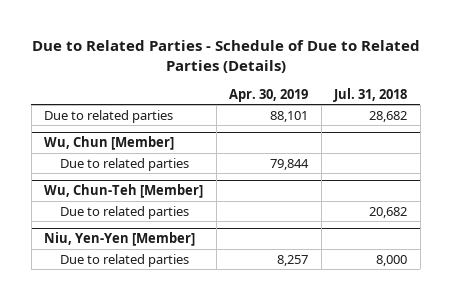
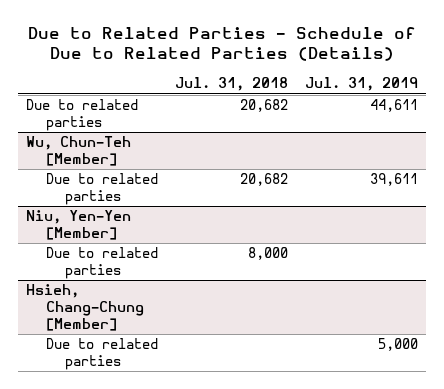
- | Apr. 30, 2019 | Jul. 31, 2018
+ | Jul. 31, 2018 | Jul. 31, 2019
- Due to related parties | 88,101 | 28,682
- Wu, Chun [Member]
- Due to related parties | 79,844 |
+ Due to related parties | 20,682 | 44,611
+ Hsieh, Chang-Chung [Member]
+ Due to related parties | | 5,000

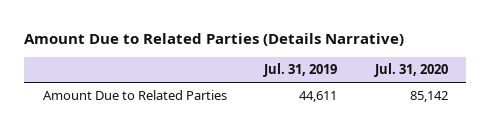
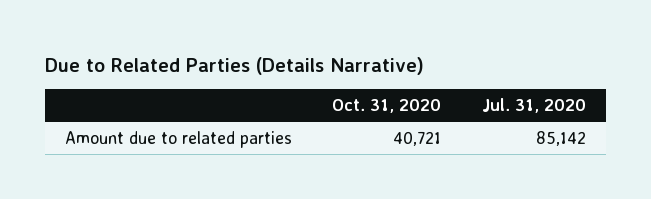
- Amount Due to Related Parties (Details Narrative)
+ Due to Related Parties (Details Narrative)
- | Jul. 31, 2019 | Jul. 31, 2020
+ | Oct. 31, 2020 | Jul. 31, 2020
- Amount Due to Related Parties | 44,611 | 85,142
+ Amount due to related parties | 40,721 | 85,142

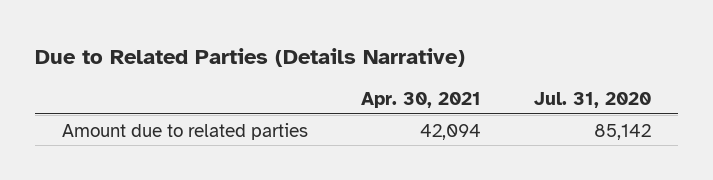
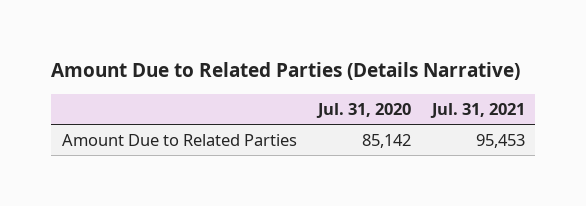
- Due to Related Parties (Details Narrative)
+ Amount Due to Related Parties (Details Narrative)
- | Apr. 30, 2021 | Jul. 31, 2020
+ | Jul. 31, 2020 | Jul. 31, 2021
- Amount due to related parties | 42,094 | 85,142
+ Amount Due to Related Parties | 85,142 | 95,453

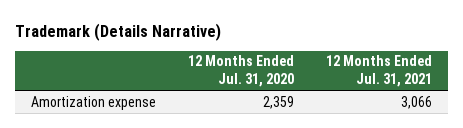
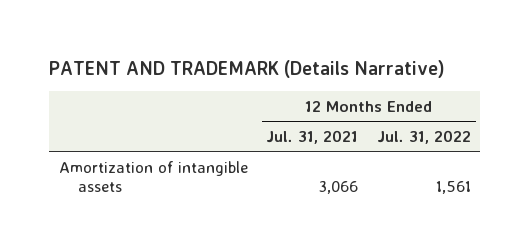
- Trademark (Details Narrative)
+ PATENT AND TRADEMARK (Details Narrative)
- | 12 Months Ended Jul. 31, 2020 | 12 Months Ended Jul. 31, 2021
+ | 12 Months Ended Jul. 31, 2021 | 12 Months Ended Jul. 31, 2022
- Amortization expense | 2,359 | 3,066
+ Amortization of intangible assets | 3,066 | 1,561

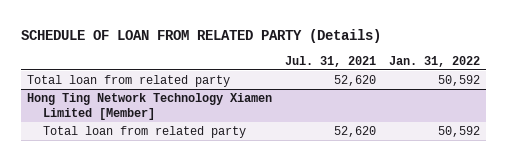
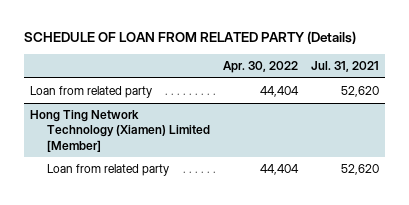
- | Jul. 31, 2021 | Jan. 31, 2022
+ | Apr. 30, 2022 | Jul. 31, 2021
- Total loan from related party | 52,620 | 50,592
- Hong Ting Network Technology Xiamen Limited [Member]
- Total loan from related party | 52,620 | 50,592
+ Loan from related party | 44,404 | 52,620
+ Hong Ting Network Technology (Xiamen) Limited [Member]
+ Loan from related party | 44,404 | 52,620

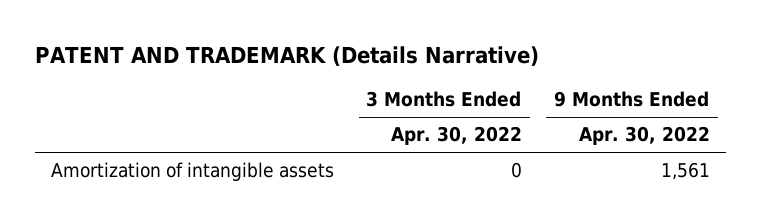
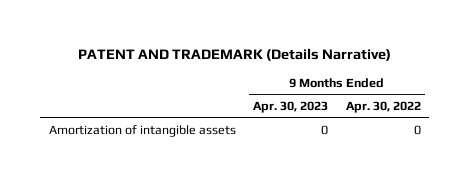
- | 3 Months Ended Apr. 30, 2022 | 9 Months Ended Apr. 30, 2022
+ | 9 Months Ended Apr. 30, 2023 | 9 Months Ended Apr. 30, 2022
- Amortization of intangible assets | 0 | 1,561
+ Amortization of intangible assets | 0 | 0

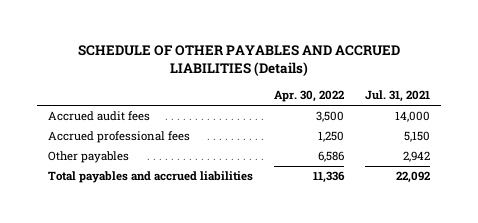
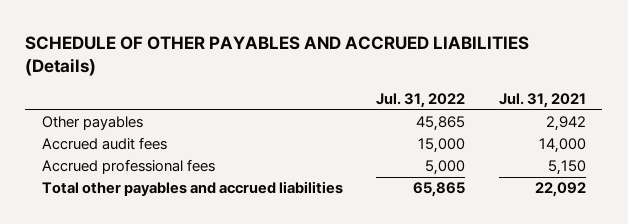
- | Apr. 30, 2022 | Jul. 31, 2021
+ | Jul. 31, 2022 | Jul. 31, 2021
moved up: Other payables | 45,865 | 2,942
- Total payables and accrued liabilities | 11,336 | 22,092
+ Total other payables and accrued liabilities | 65,865 | 22,092

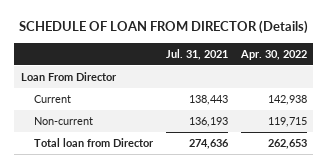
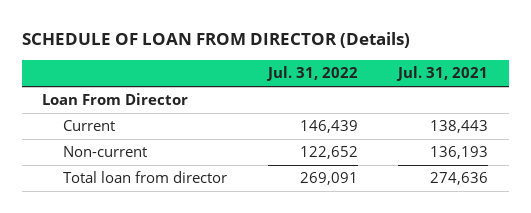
- | Jul. 31, 2021 | Apr. 30, 2022
+ | Jul. 31, 2022 | Jul. 31, 2021
- Total loan from Director | 274,636 | 262,653
+ Total loan from director | 269,091 | 274,636

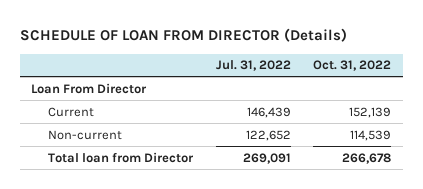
- | Jul. 31, 2022 | Jul. 31, 2021
+ | Jul. 31, 2022 | Oct. 31, 2022
- Total loan from director | 269,091 | 274,636
+ Total loan from Director | 269,091 | 266,678

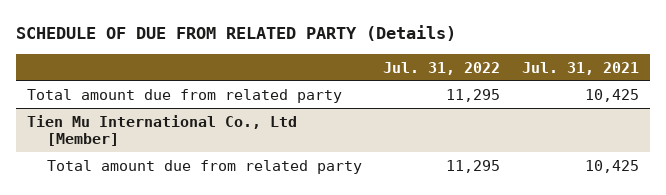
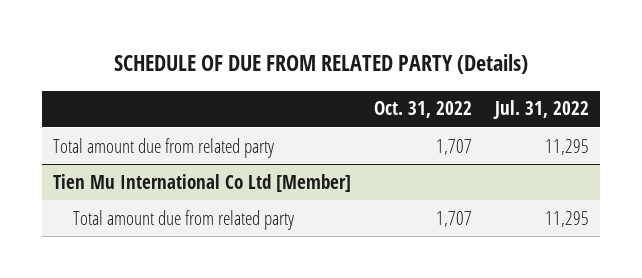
- | Jul. 31, 2022 | Jul. 31, 2021
+ | Oct. 31, 2022 | Jul. 31, 2022
- Tien Mu International Co., Ltd [Member]
+ Tien Mu International Co Ltd [Member]

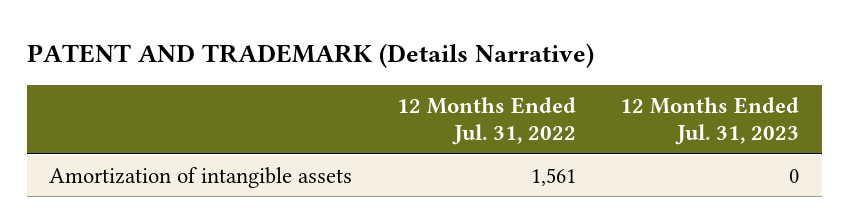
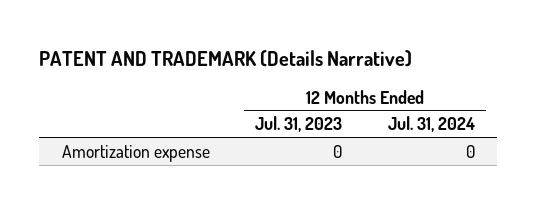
- | 12 Months Ended Jul. 31, 2022 | 12 Months Ended Jul. 31, 2023
+ | 12 Months Ended Jul. 31, 2023 | 12 Months Ended Jul. 31, 2024
- Amortization of intangible assets | 1,561 | 0
+ Amortization expense | 0 | 0

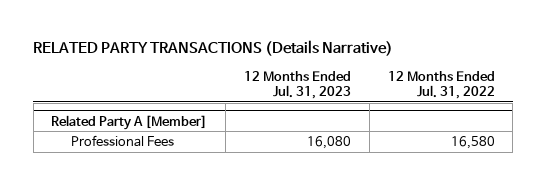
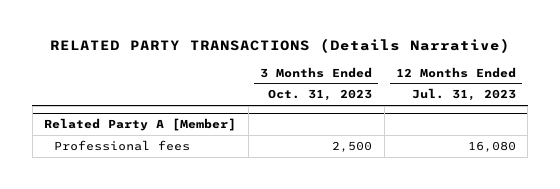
- | 12 Months Ended Jul. 31, 2023 | 12 Months Ended Jul. 31, 2022
+ | 3 Months Ended Oct. 31, 2023 | 12 Months Ended Jul. 31, 2023
@ Related Party A [Member]
- Professional Fees | 16,080 | 16,580
+ Professional fees | 2,500 | 16,080

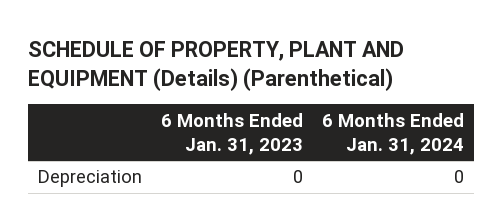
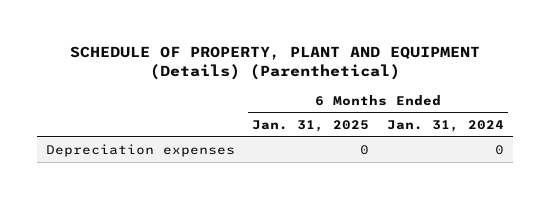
- | 6 Months Ended Jan. 31, 2023 | 6 Months Ended Jan. 31, 2024
+ | 6 Months Ended Jan. 31, 2025 | 6 Months Ended Jan. 31, 2024
- Depreciation | 0 | 0
+ Depreciation expenses | 0 | 0

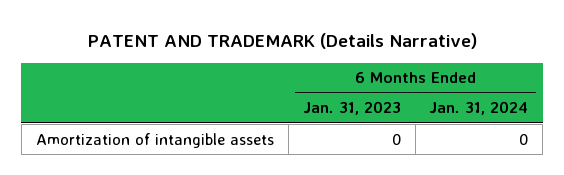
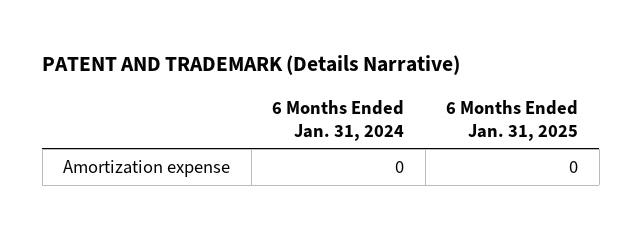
- | 6 Months Ended Jan. 31, 2023 | 6 Months Ended Jan. 31, 2024
+ | 6 Months Ended Jan. 31, 2024 | 6 Months Ended Jan. 31, 2025
- Amortization of intangible assets | 0 | 0
+ Amortization expense | 0 | 0

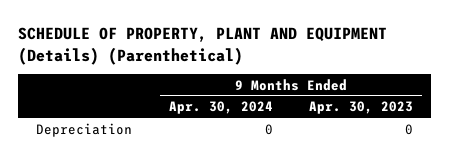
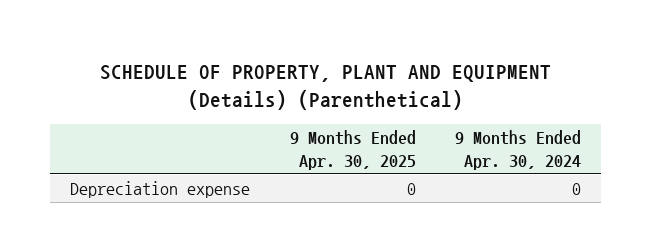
- | 9 Months Ended Apr. 30, 2024 | 9 Months Ended Apr. 30, 2023
+ | 9 Months Ended Apr. 30, 2025 | 9 Months Ended Apr. 30, 2024
- Depreciation | 0 | 0
+ Depreciation expense | 0 | 0

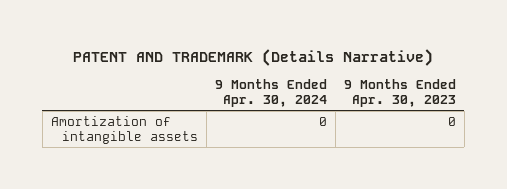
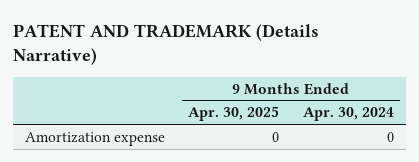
- | 9 Months Ended Apr. 30, 2024 | 9 Months Ended Apr. 30, 2023
+ | 9 Months Ended Apr. 30, 2025 | 9 Months Ended Apr. 30, 2024
- Amortization of intangible assets | 0 | 0
+ Amortization expense | 0 | 0

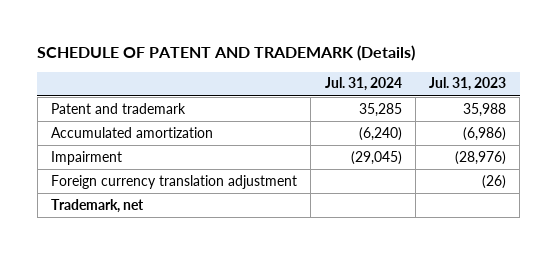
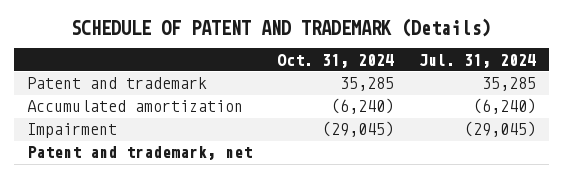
- | Jul. 31, 2024 | Jul. 31, 2023
+ | Oct. 31, 2024 | Jul. 31, 2024
- Foreign currency translation adjustment | | (26)
- Trademark, net
+ Patent and trademark, net

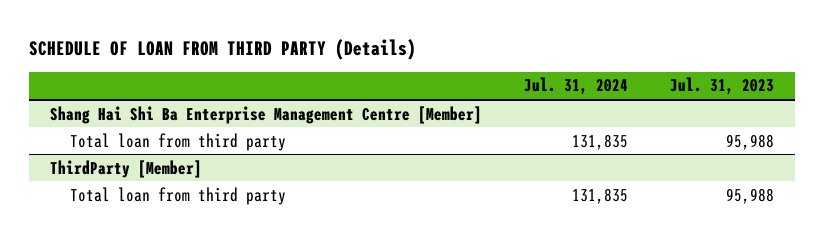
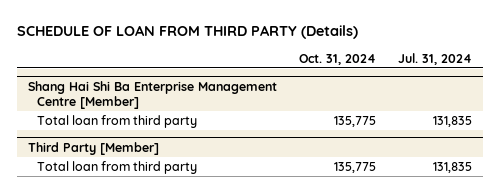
- | Jul. 31, 2024 | Jul. 31, 2023
+ | Oct. 31, 2024 | Jul. 31, 2024
- ThirdParty [Member]
+ Third Party [Member]

